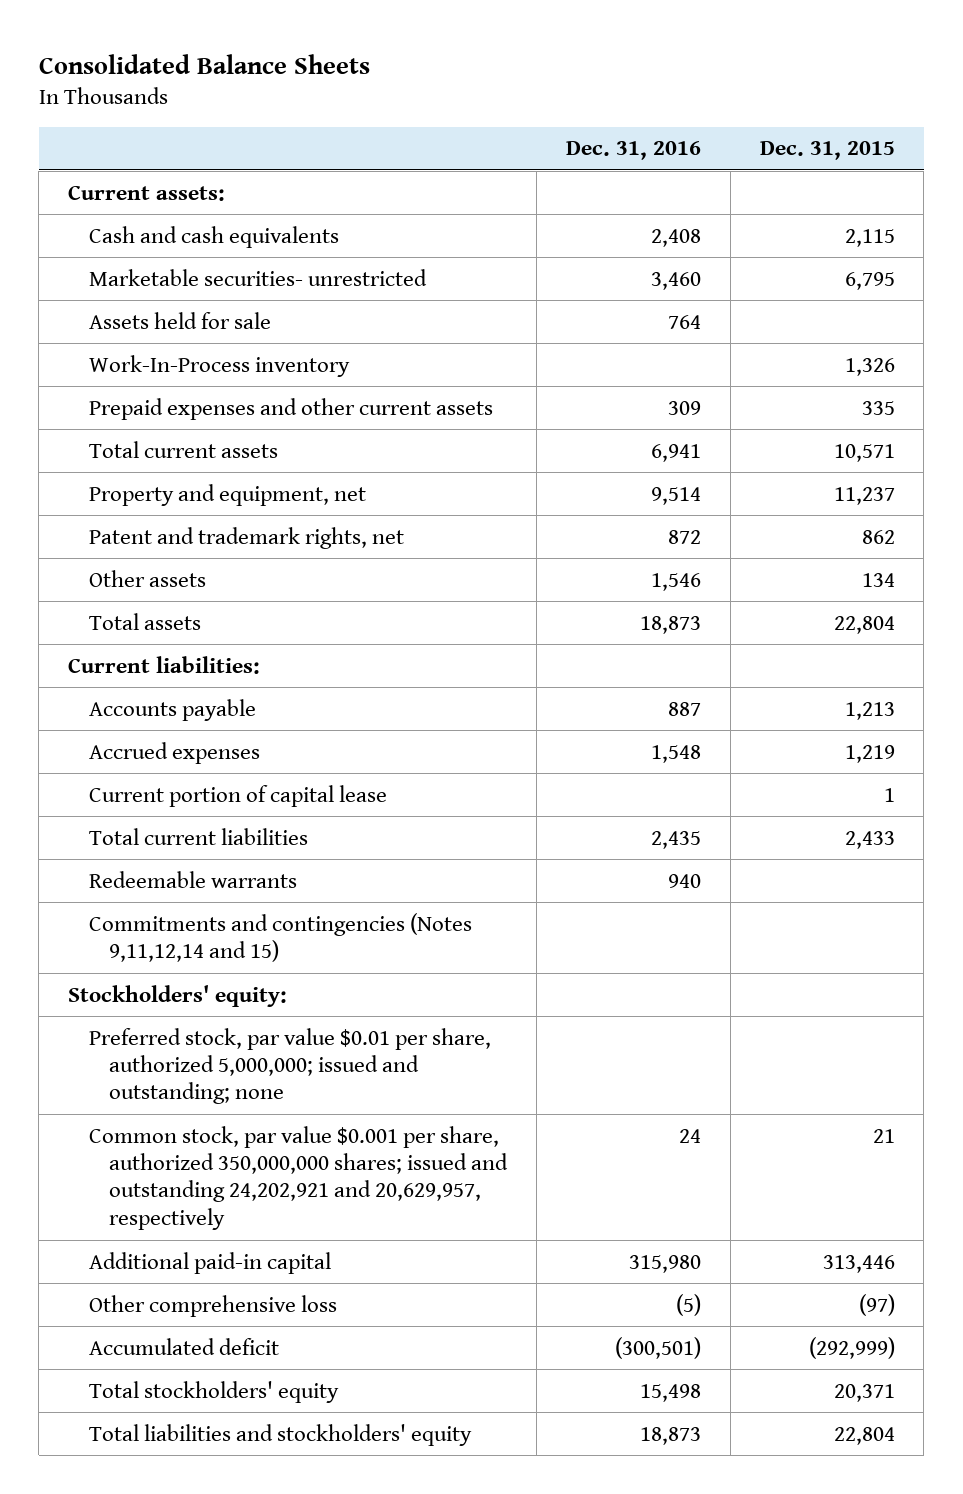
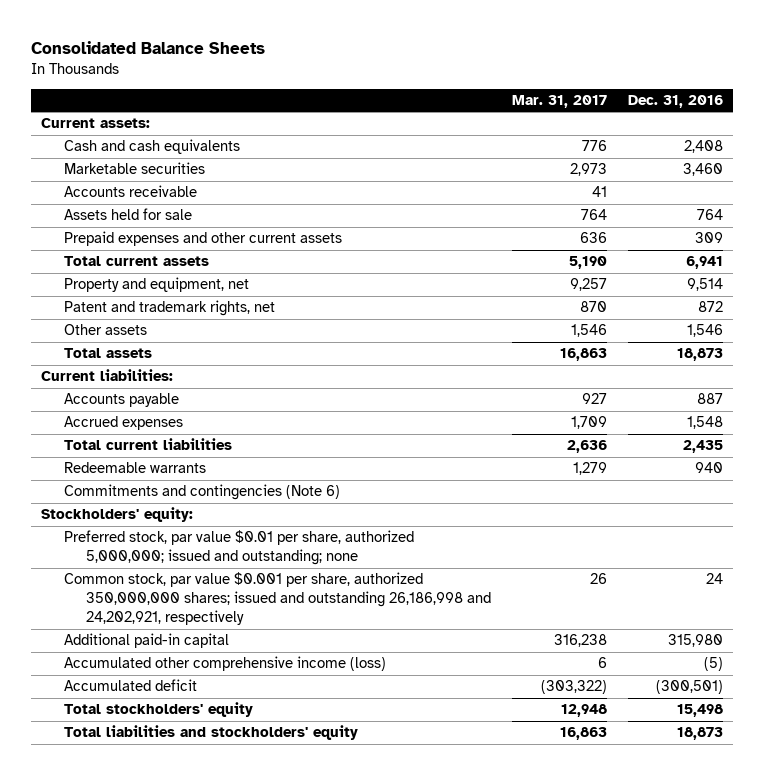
- | Dec. 31, 2016 | Dec. 31, 2015
+ | Mar. 31, 2017 | Dec. 31, 2016
- Marketable securities- unrestricted | 3,460 | 6,795
+ Marketable securities | 2,973 | 3,460
+ Accounts receivable | 41 |
- Work-In-Process inventory | | 1,326
- Current portion of capital lease | | 1
- Commitments and contingencies (Notes 9,11,12,14 and 15)
+ Commitments and contingencies (Note 6)
- Common stock, par value $0.001 per share, authorized 350,000,000 shares; issued and outstanding 24,202,921 and 20,629,957, respectively | 24 | 21
+ Common stock, par value $0.001 per share, authorized 350,000,000 shares; issued and outstanding 26,186,998 and 24,202,921, respectively | 26 | 24
- Other comprehensive loss | (5) | (97)
+ Accumulated other comprehensive income (loss) | 6 | (5)

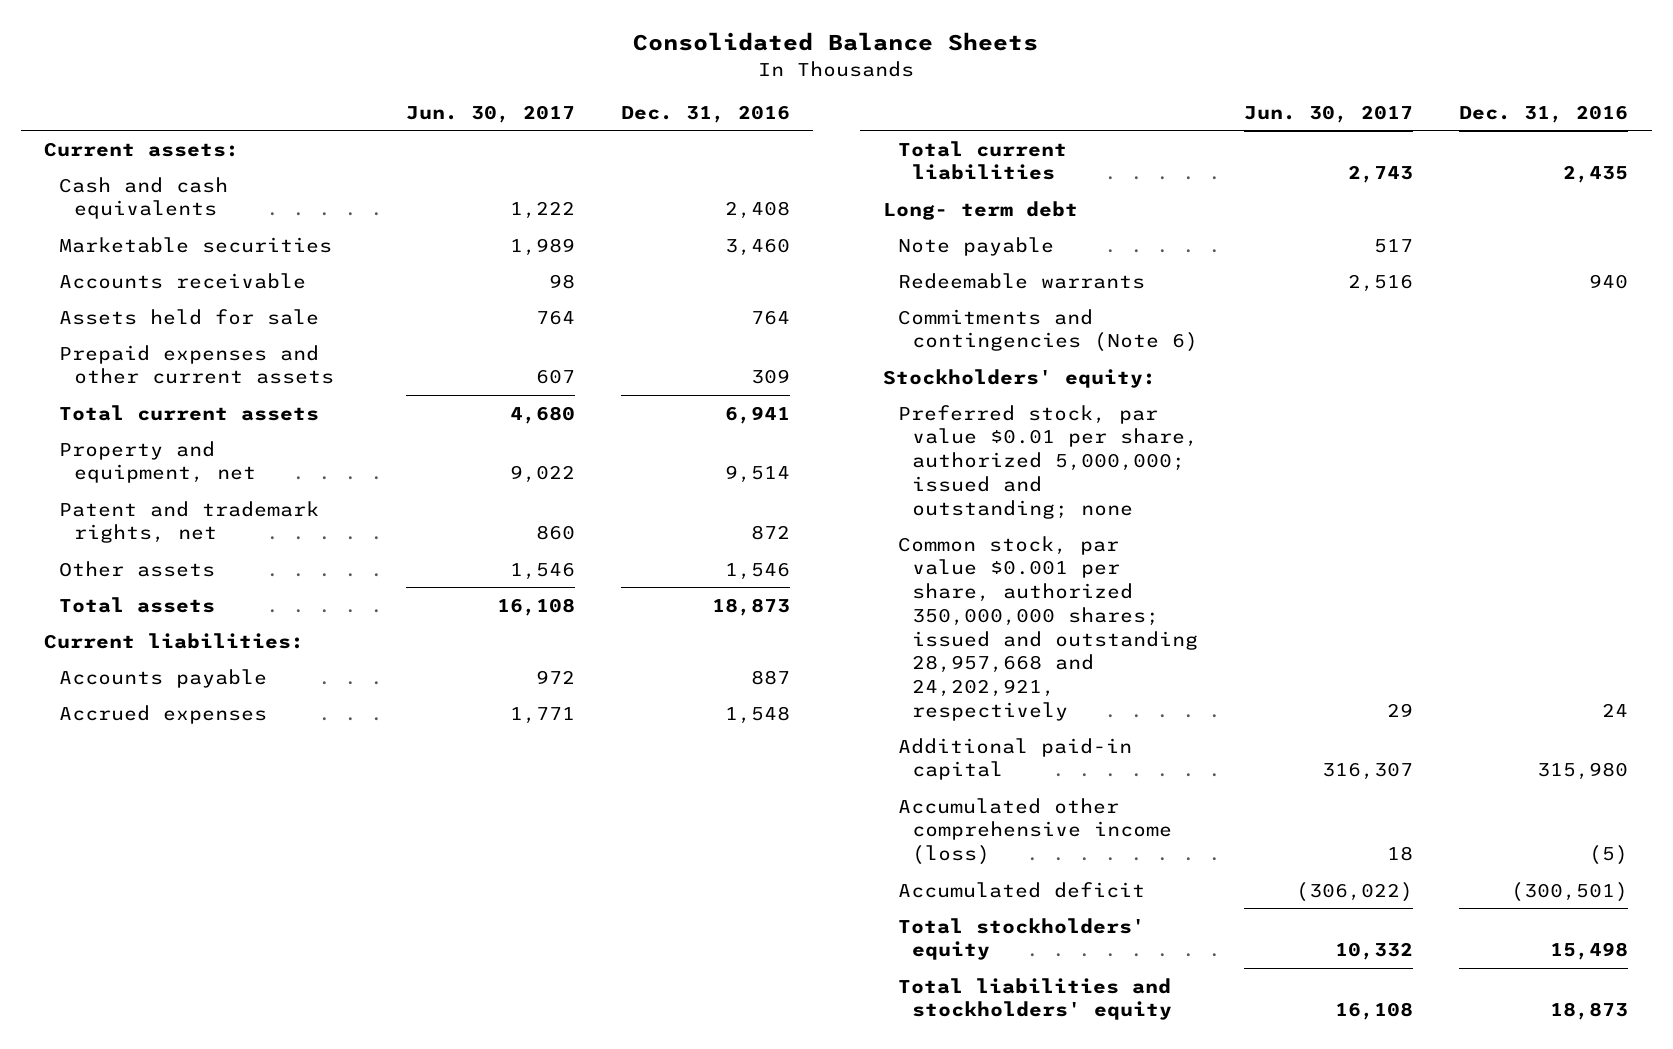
- | Mar. 31, 2017 | Dec. 31, 2016
+ | Jun. 30, 2017 | Dec. 31, 2016
+ Long- term debt
+ Note payable | 517 |
- Common stock, par value $0.001 per share, authorized 350,000,000 shares; issued and outstanding 26,186,998 and 24,202,921, respectively | 26 | 24
+ Common stock, par value $0.001 per share, authorized 350,000,000 shares; issued and outstanding 28,957,668 and 24,202,921, respectively | 29 | 24

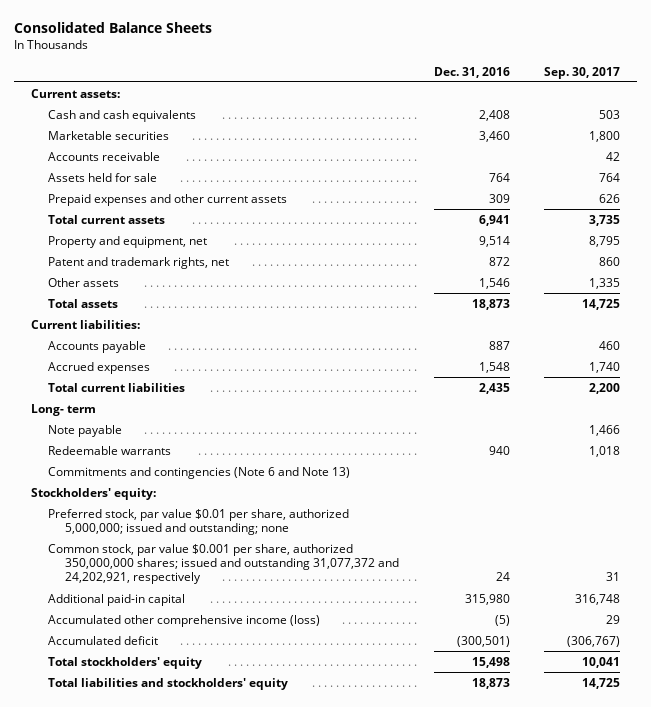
- | Jun. 30, 2017 | Dec. 31, 2016
+ | Dec. 31, 2016 | Sep. 30, 2017
- Long- term debt
+ Long- term
- Commitments and contingencies (Note 6)
+ Commitments and contingencies (Note 6 and Note 13)
- Common stock, par value $0.001 per share, authorized 350,000,000 shares; issued and outstanding 28,957,668 and 24,202,921, respectively | 29 | 24
+ Common stock, par value $0.001 per share, authorized 350,000,000 shares; issued and outstanding 31,077,372 and 24,202,921, respectively | 24 | 31

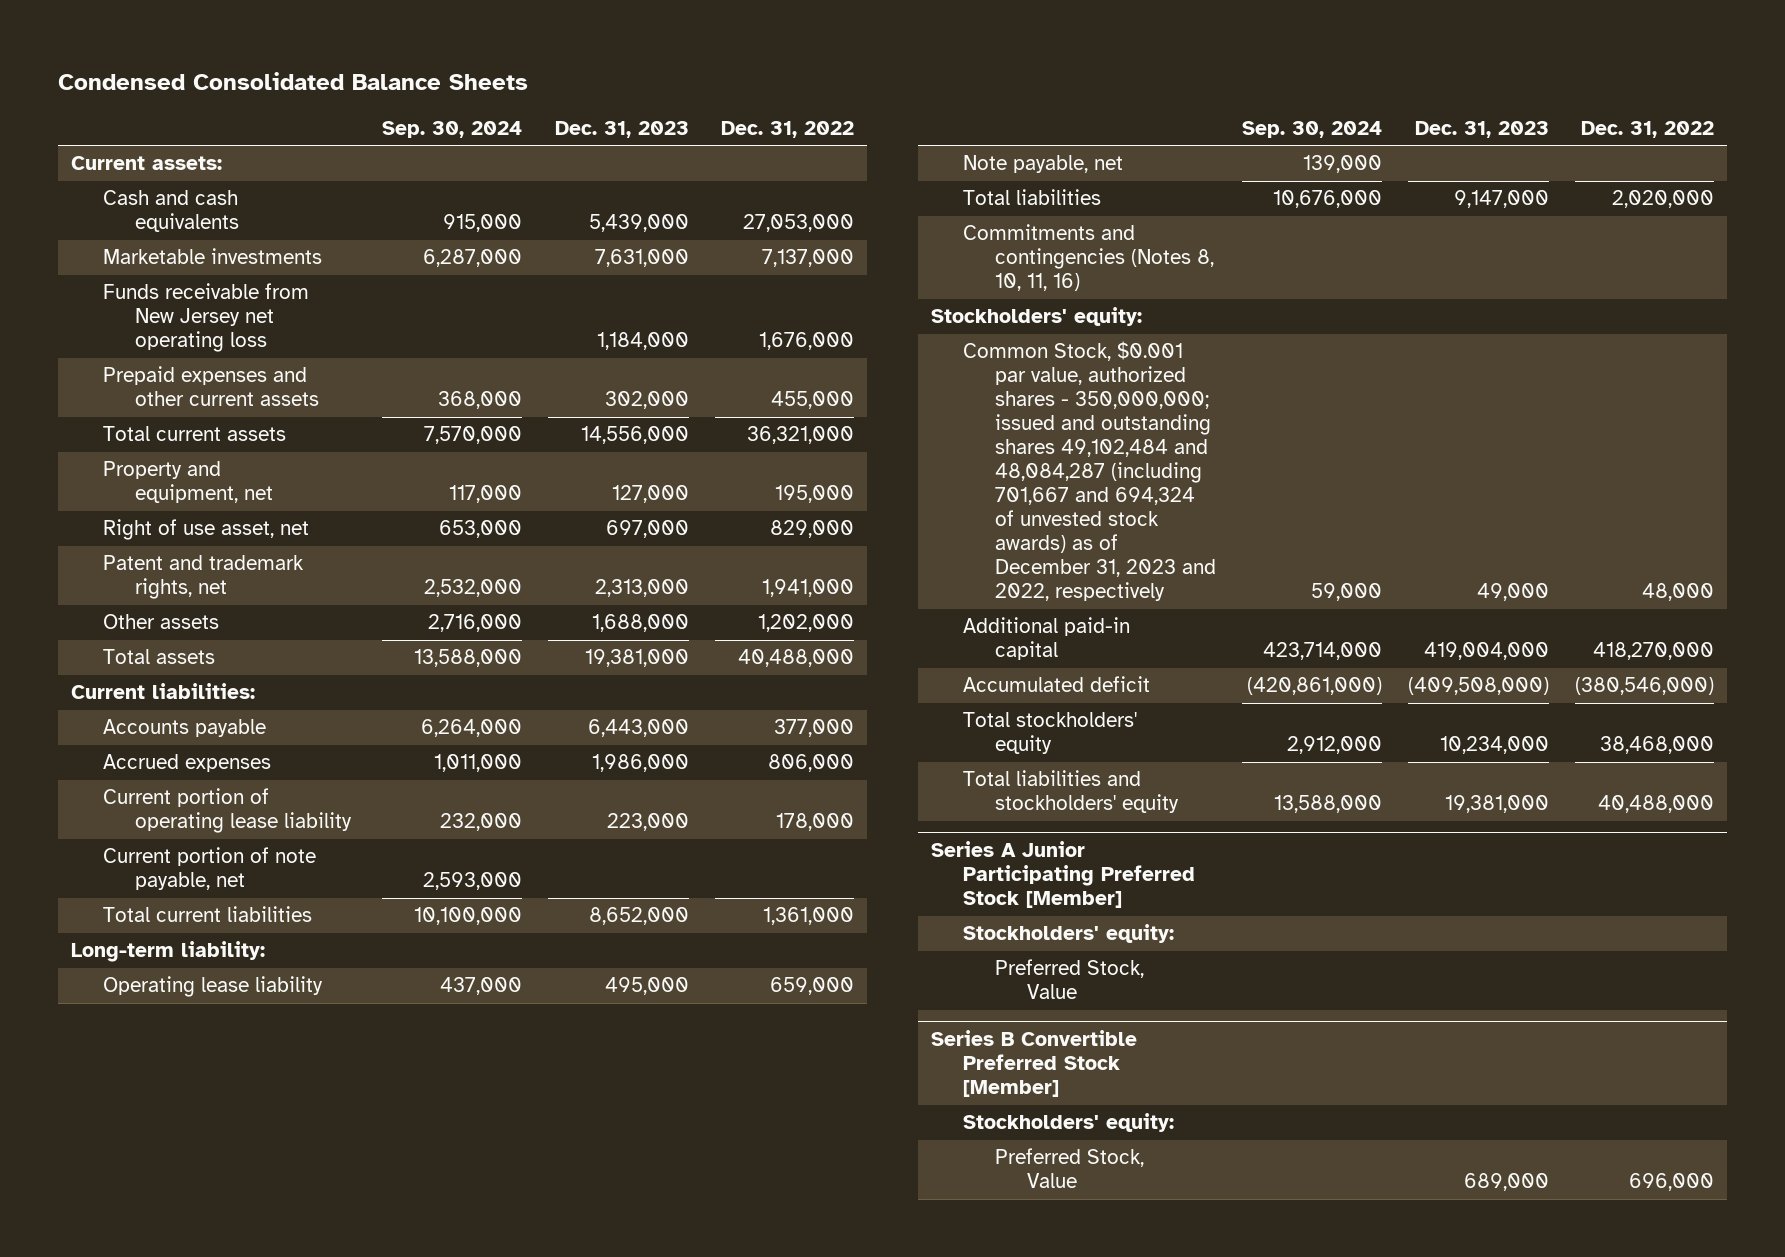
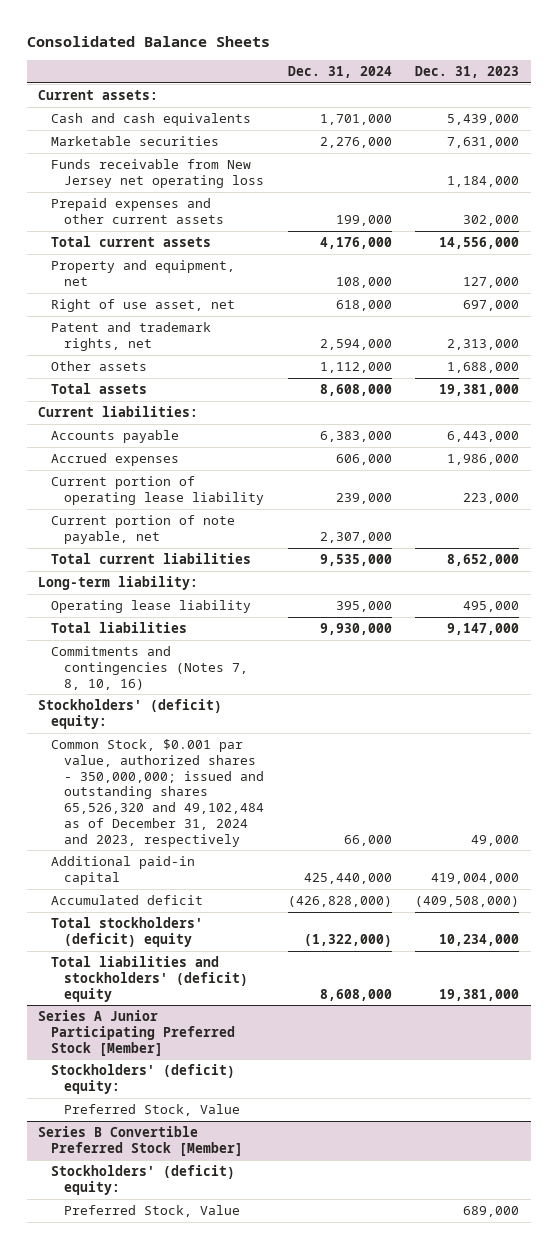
- Condensed Consolidated Balance Sheets
+ Consolidated Balance Sheets
- | Sep. 30, 2024 | Dec. 31, 2023 | Dec. 31, 2022
+ | Dec. 31, 2024 | Dec. 31, 2023
- Marketable investments | 6,287,000 | 7,631,000 | 7,137,000
+ Marketable securities | 2,276,000 | 7,631,000
- Note payable, net | 139,000 | |
- Commitments and contingencies (Notes 8, 10, 11, 16)
- Stockholders' equity:
- Common Stock, $0.001 par value, authorized shares - 350,000,000; issued and outstanding shares 49,102,484 and 48,084,287 (including 701,667 and 694,324 of unvested stock awards) as of December 31, 2023 and 2022, respectively | 59,000 | 49,000 | 48,000
+ Commitments and contingencies (Notes 7, 8, 10, 16)
+ Stockholders' (deficit) equity:
+ Common Stock, $0.001 par value, authorized shares - 350,000,000; issued and outstanding shares 65,526,320 and 49,102,484 as of December 31, 2024 and 2023, respectively | 66,000 | 49,000
- Total stockholders' equity | 2,912,000 | 10,234,000 | 38,468,000
- Total liabilities and stockholders' equity | 13,588,000 | 19,381,000 | 40,488,000
+ Total stockholders' (deficit) equity | (1,322,000) | 10,234,000
+ Total liabilities and stockholders' (deficit) equity | 8,608,000 | 19,381,000
@ Series A Junior Participating Preferred Stock [Member]
- Stockholders' equity:
+ Stockholders' (deficit) equity:
@ Series B Convertible Preferred Stock [Member]
- Stockholders' equity:
+ Stockholders' (deficit) equity:

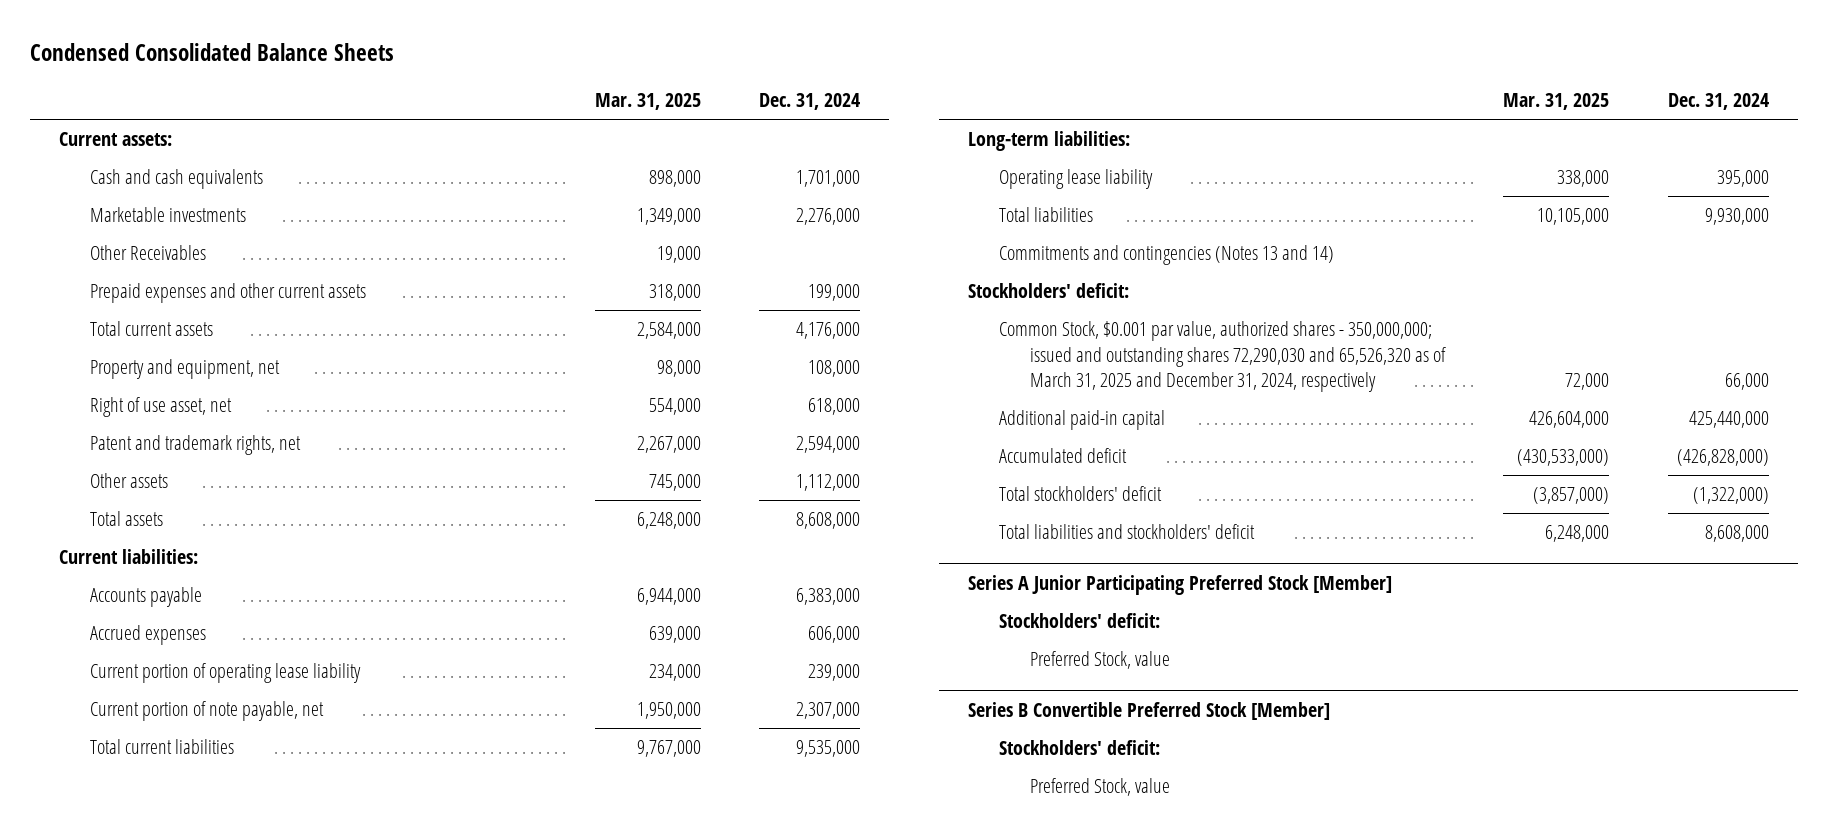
- Consolidated Balance Sheets
+ Condensed Consolidated Balance Sheets
- | Dec. 31, 2024 | Dec. 31, 2023
+ | Mar. 31, 2025 | Dec. 31, 2024
- Marketable securities | 2,276,000 | 7,631,000
- Funds receivable from New Jersey net operating loss | | 1,184,000
+ Marketable investments | 1,349,000 | 2,276,000
+ Other Receivables | 19,000 |
- Long-term liability:
+ Long-term liabilities:
- Commitments and contingencies (Notes 7, 8, 10, 16)
- Stockholders' (deficit) equity:
- Common Stock, $0.001 par value, authorized shares - 350,000,000; issued and outstanding shares 65,526,320 and 49,102,484 as of December 31, 2024 and 2023, respectively | 66,000 | 49,000
+ Commitments and contingencies (Notes 13 and 14)
+ Stockholders' deficit:
+ Common Stock, $0.001 par value, authorized shares - 350,000,000; issued and outstanding shares 72,290,030 and 65,526,320 as of March 31, 2025 and December 31, 2024, respectively | 72,000 | 66,000
- Total stockholders' (deficit) equity | (1,322,000) | 10,234,000
- Total liabilities and stockholders' (deficit) equity | 8,608,000 | 19,381,000
+ Total stockholders' deficit | (3,857,000) | (1,322,000)
+ Total liabilities and stockholders' deficit | 6,248,000 | 8,608,000
@ Series A Junior Participating Preferred Stock [Member]
- Stockholders' (deficit) equity:
- Preferred Stock, Value
+ Stockholders' deficit:
+ Preferred Stock, value
@ Series B Convertible Preferred Stock [Member]
- Stockholders' (deficit) equity:
- Preferred Stock, Value | | 689,000
+ Stockholders' deficit:
+ Preferred Stock, value

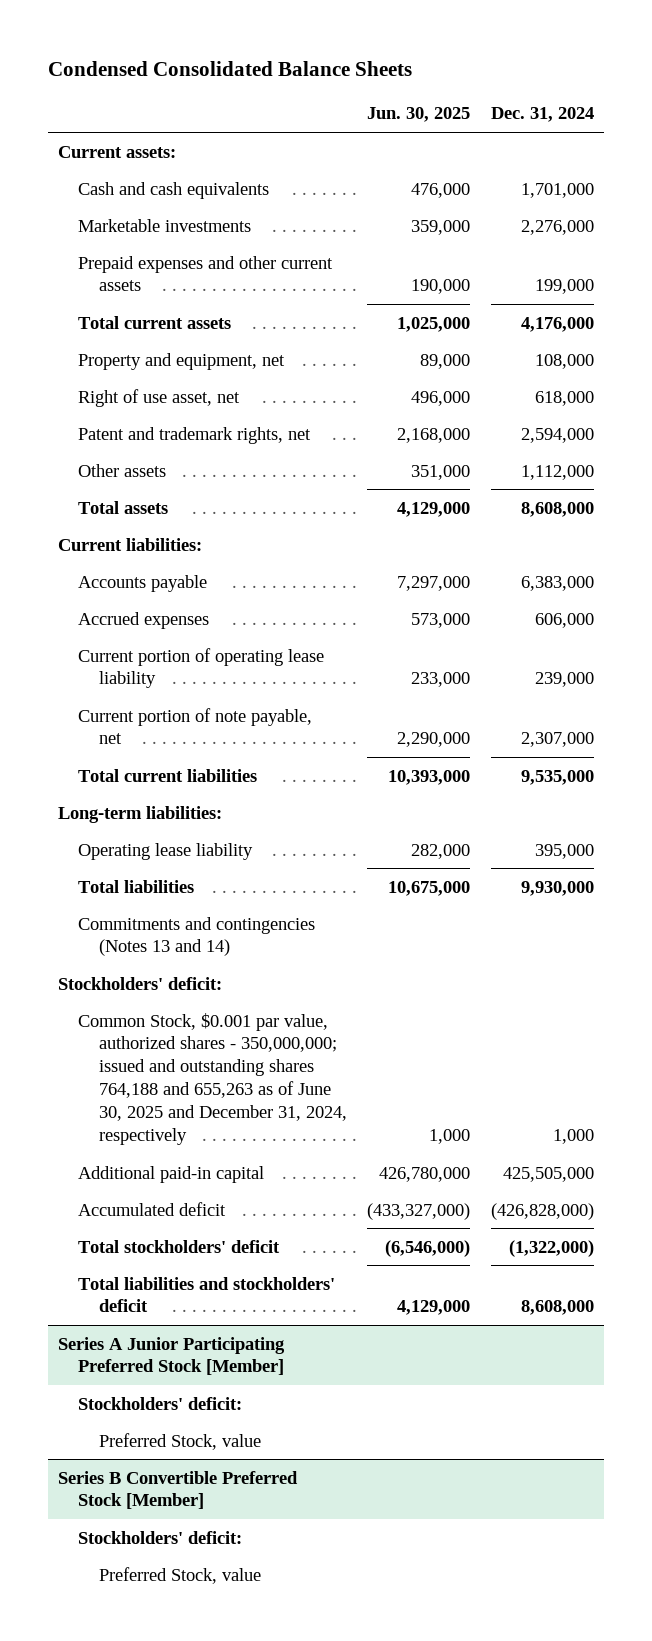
- | Mar. 31, 2025 | Dec. 31, 2024
+ | Jun. 30, 2025 | Dec. 31, 2024
- Other Receivables | 19,000 |
- Common Stock, $0.001 par value, authorized shares - 350,000,000; issued and outstanding shares 72,290,030 and 65,526,320 as of March 31, 2025 and December 31, 2024, respectively | 72,000 | 66,000
- Additional paid-in capital | 426,604,000 | 425,440,000
+ Common Stock, $0.001 par value, authorized shares - 350,000,000; issued and outstanding shares 764,188 and 655,263 as of June 30, 2025 and December 31, 2024, respectively | 1,000 | 1,000
+ Additional paid-in capital | 426,780,000 | 425,505,000

